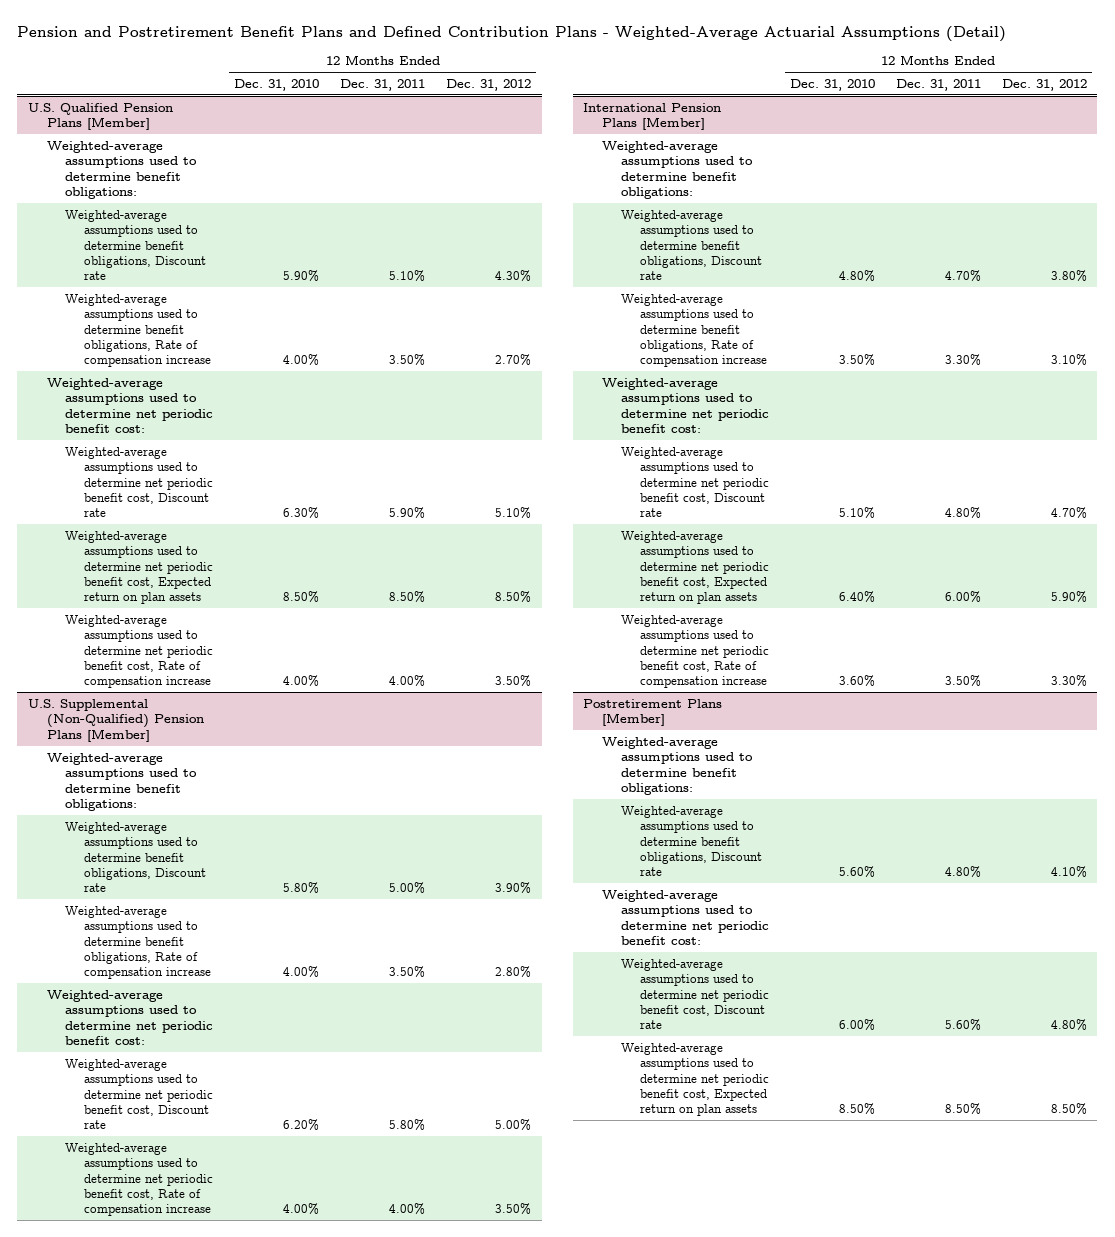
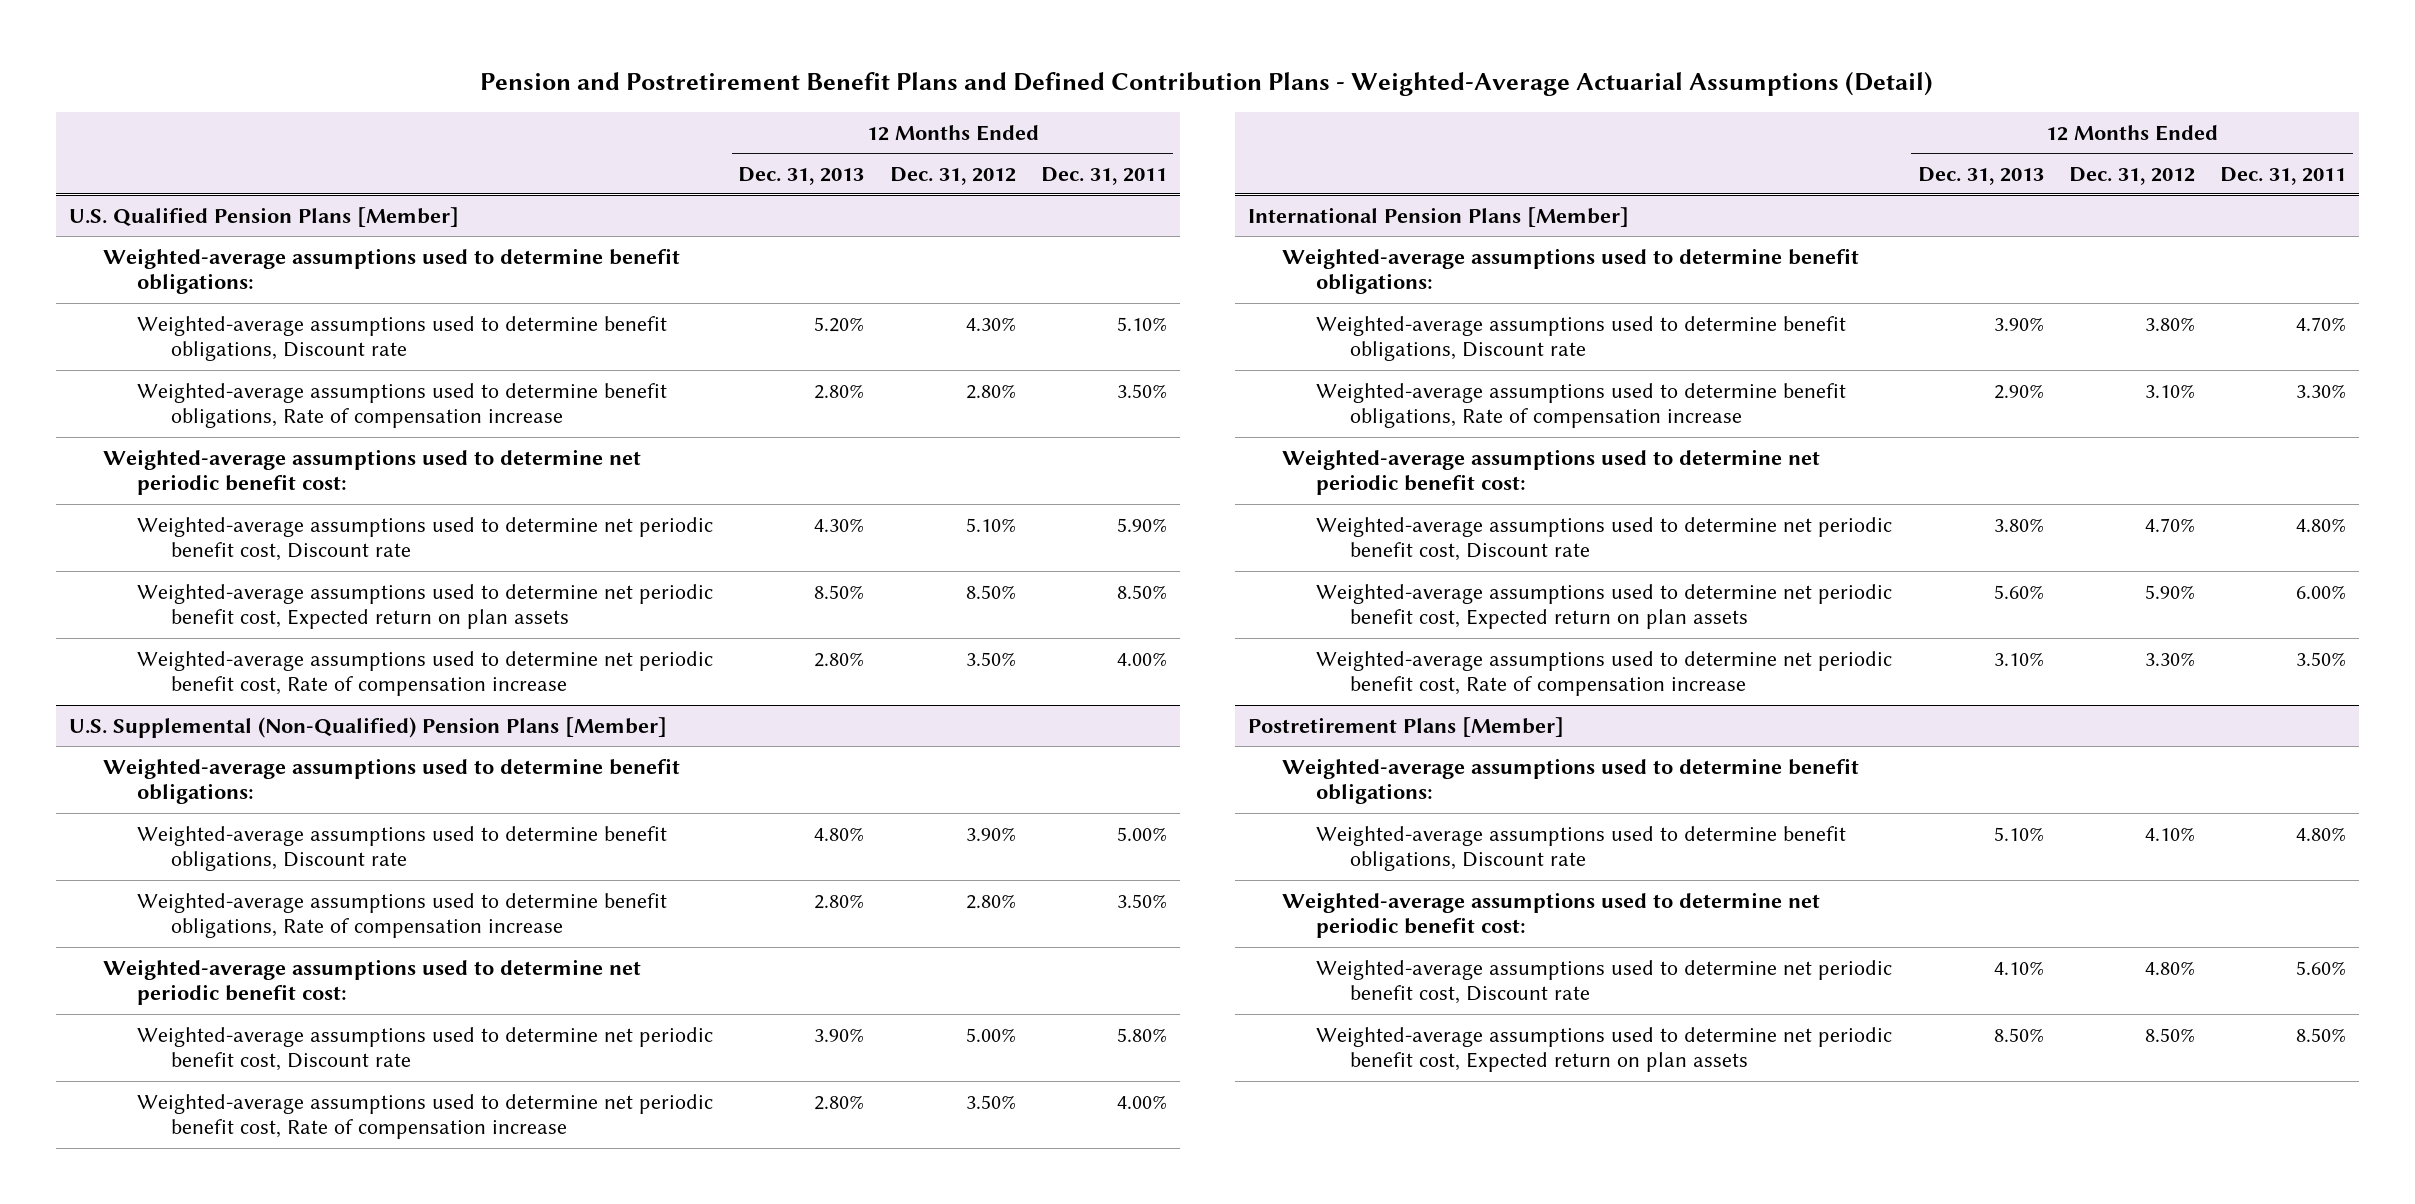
- | 12 Months Ended Dec. 31, 2010 | 12 Months Ended Dec. 31, 2011 | 12 Months Ended Dec. 31, 2012
+ | 12 Months Ended Dec. 31, 2013 | 12 Months Ended Dec. 31, 2012 | 12 Months Ended Dec. 31, 2011
@ U.S. Qualified Pension Plans [Member]
- Weighted-average assumptions used to determine benefit obligations, Rate of compensation increase | 4.00% | 3.50% | 2.70%
+ Weighted-average assumptions used to determine benefit obligations, Rate of compensation increase | 2.80% | 2.80% | 3.50%

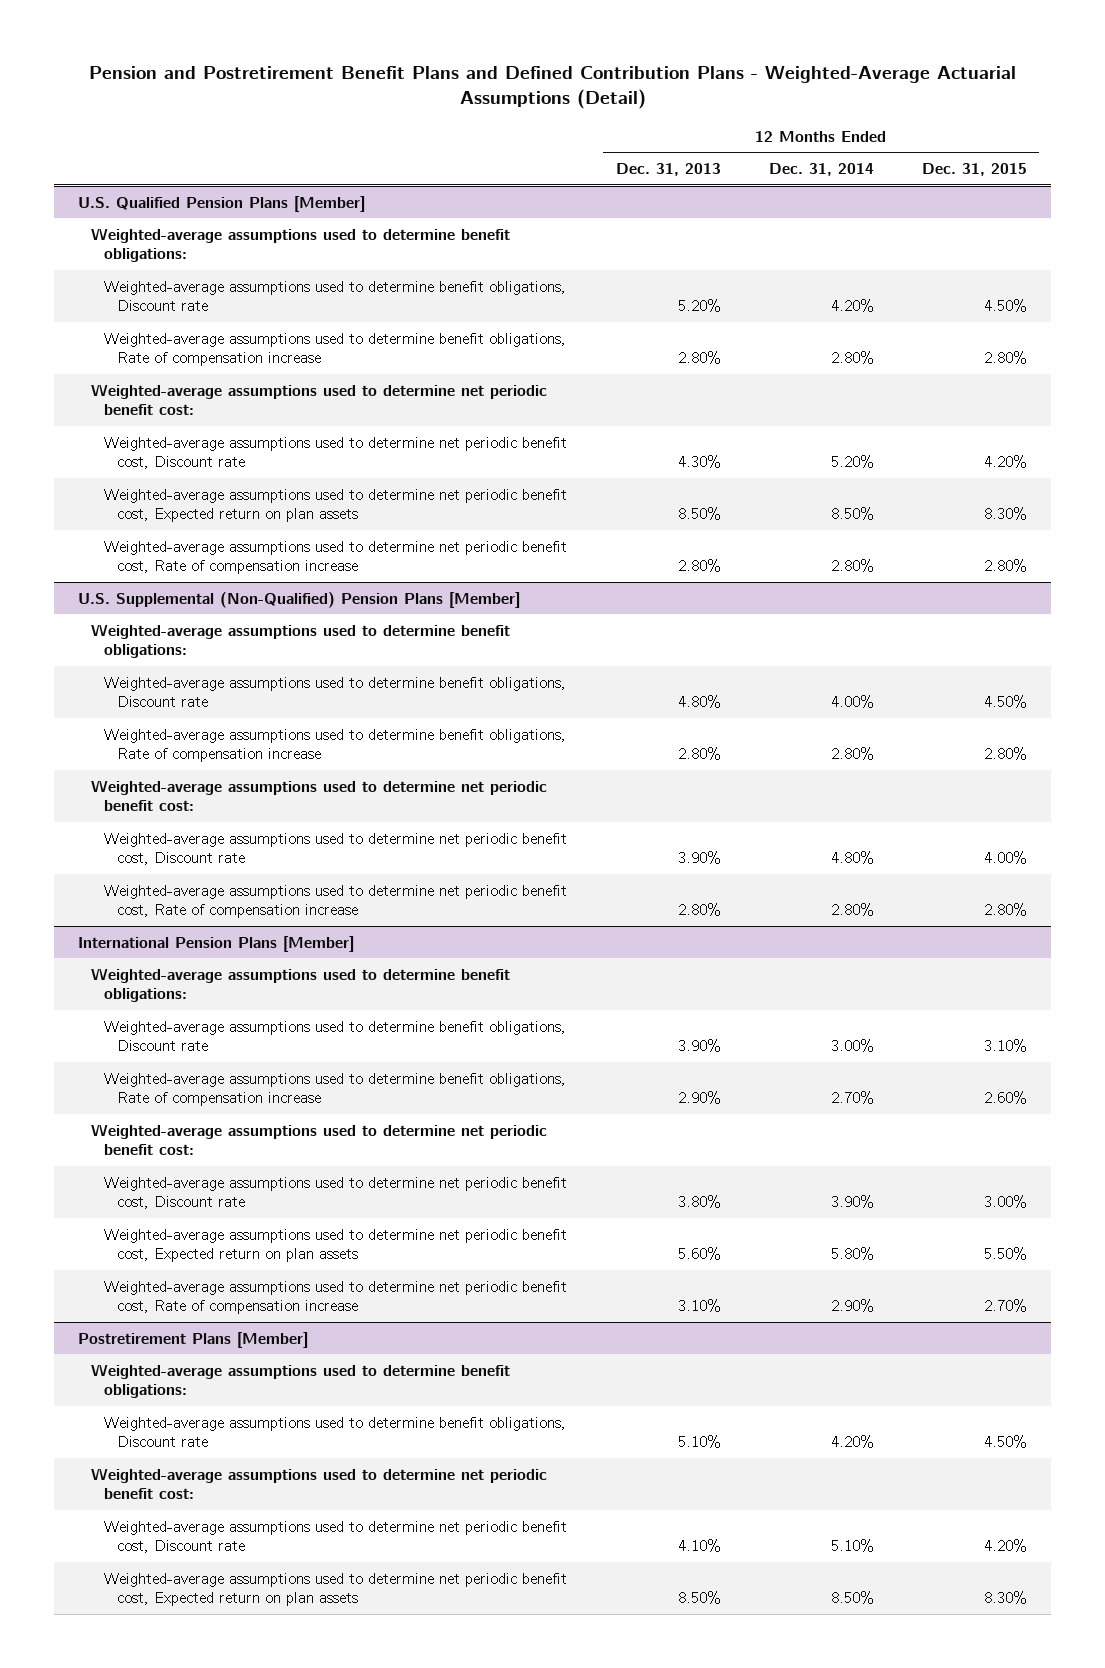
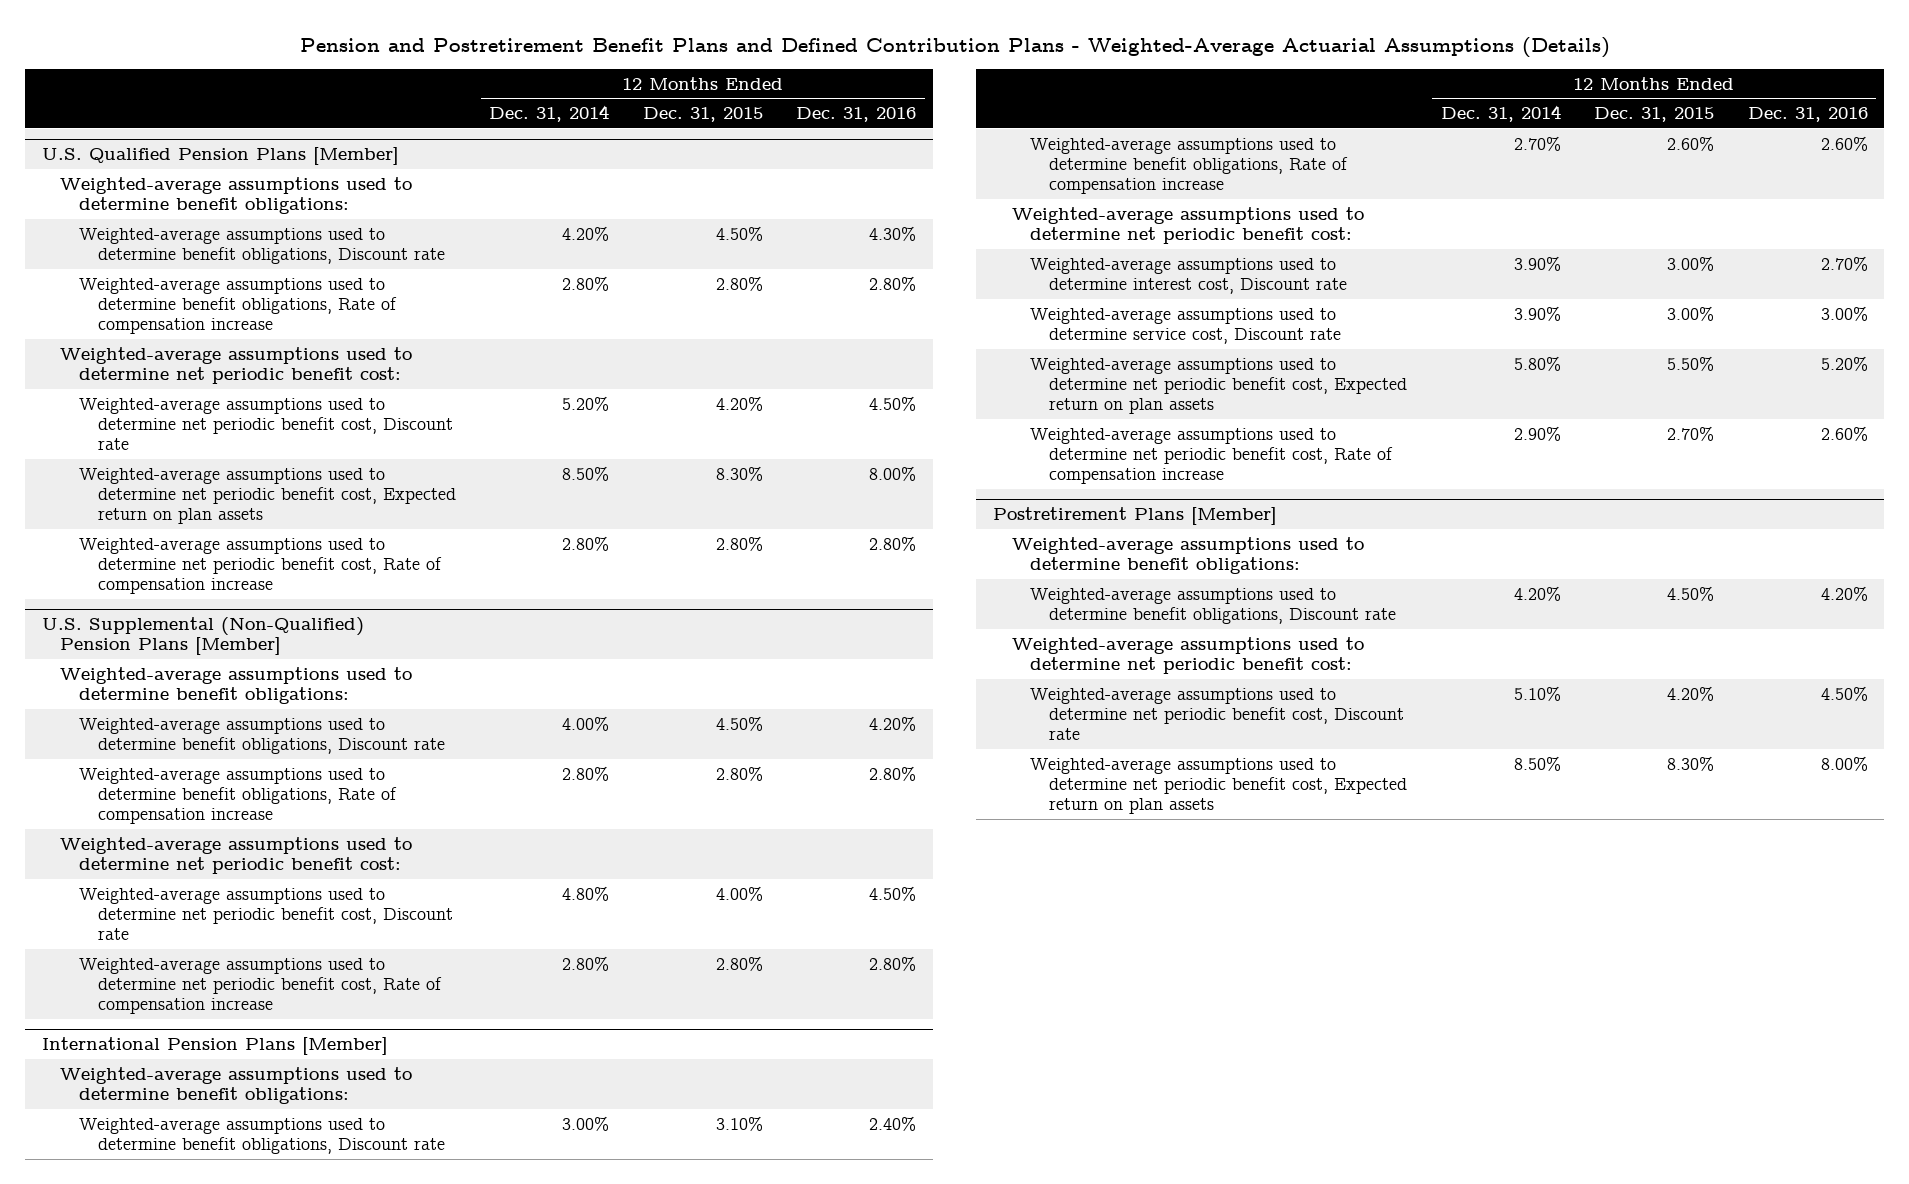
- Pension and Postretirement Benefit Plans and Defined Contribution Plans - Weighted-Average Actuarial Assumptions (Detail)
+ Pension and Postretirement Benefit Plans and Defined Contribution Plans - Weighted-Average Actuarial Assumptions (Details)
- | 12 Months Ended Dec. 31, 2013 | 12 Months Ended Dec. 31, 2014 | 12 Months Ended Dec. 31, 2015
+ | 12 Months Ended Dec. 31, 2014 | 12 Months Ended Dec. 31, 2015 | 12 Months Ended Dec. 31, 2016
@ International Pension Plans [Member]
- Weighted-average assumptions used to determine net periodic benefit cost, Discount rate | 3.80% | 3.90% | 3.00%
+ Weighted-average assumptions used to determine interest cost, Discount rate | 3.90% | 3.00% | 2.70%
+ Weighted-average assumptions used to determine service cost, Discount rate | 3.90% | 3.00% | 3.00%

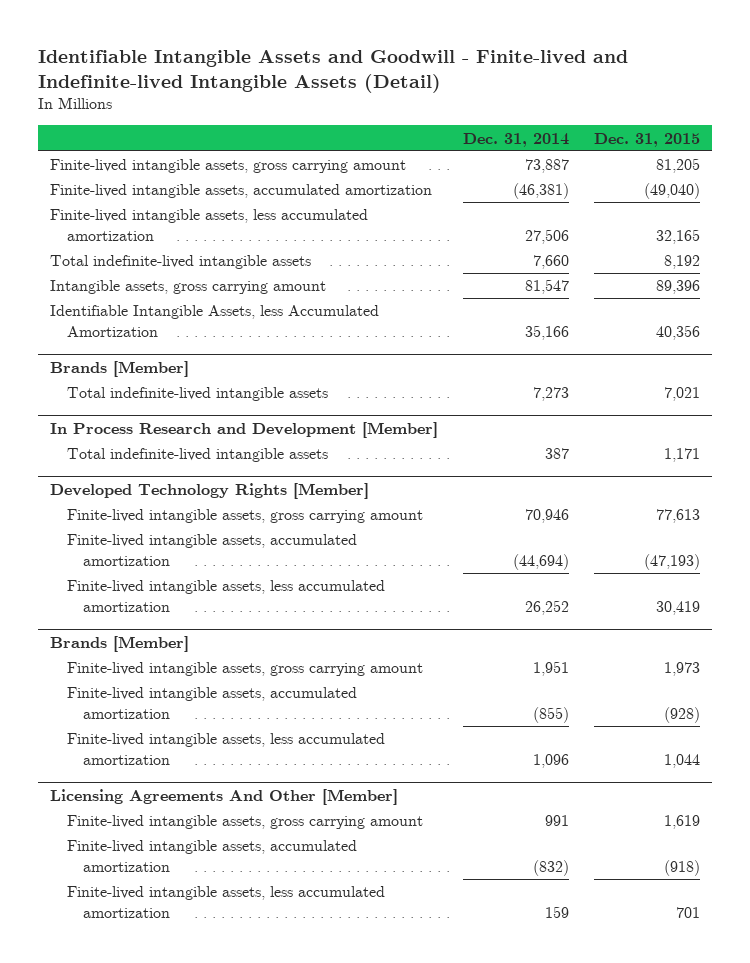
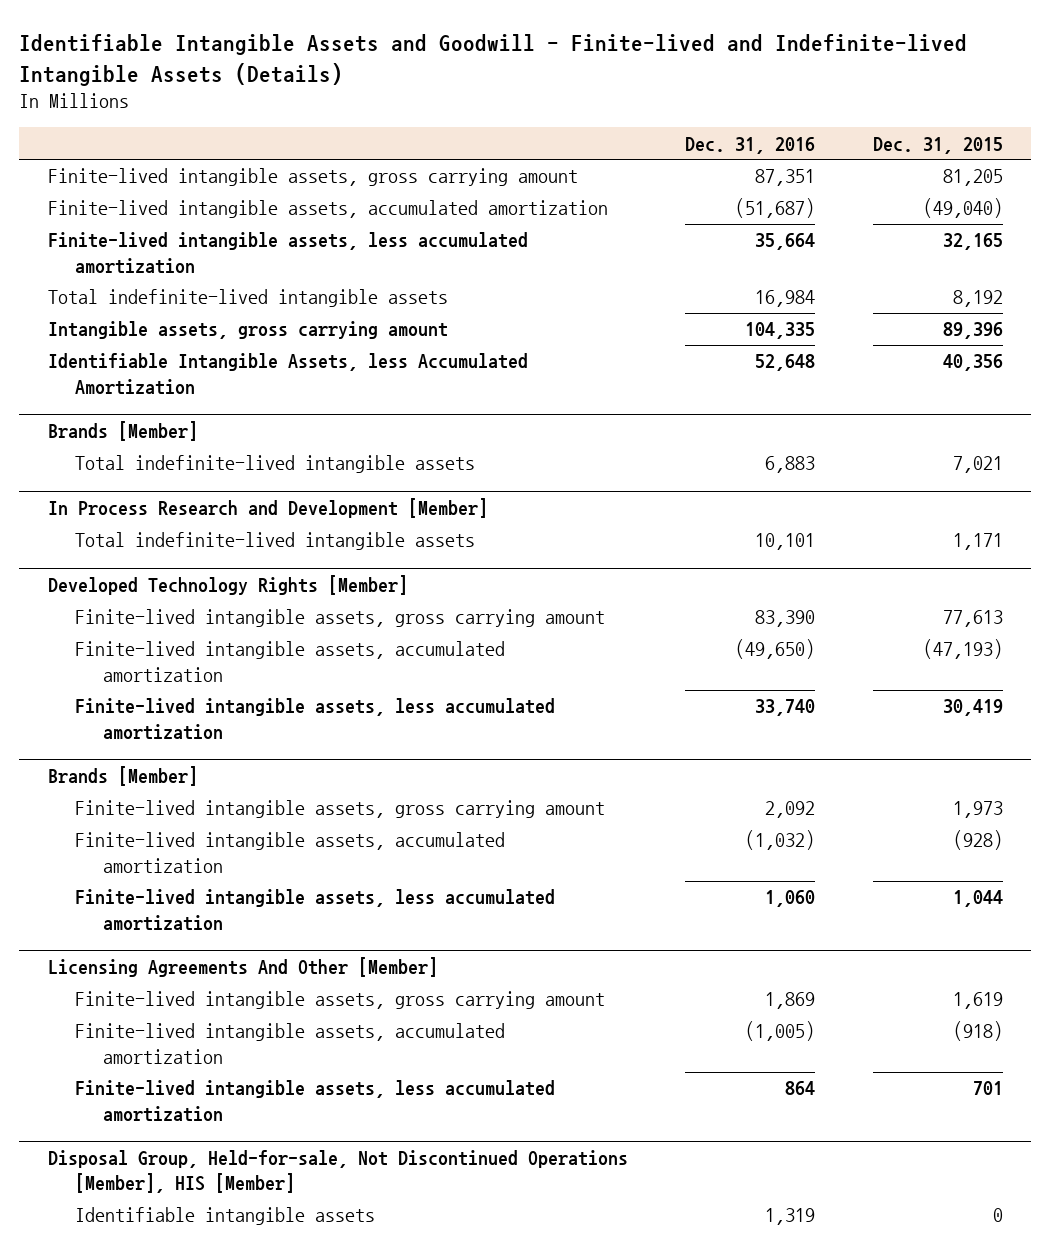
- Identifiable Intangible Assets and Goodwill - Finite-lived and Indefinite-lived Intangible Assets (Detail)
+ Identifiable Intangible Assets and Goodwill - Finite-lived and Indefinite-lived Intangible Assets (Details)
- | Dec. 31, 2014 | Dec. 31, 2015
+ | Dec. 31, 2016 | Dec. 31, 2015
+ Disposal Group, Held-for-sale, Not Discontinued Operations [Member], HIS [Member]
+ Identifiable intangible assets | 1,319 | 0

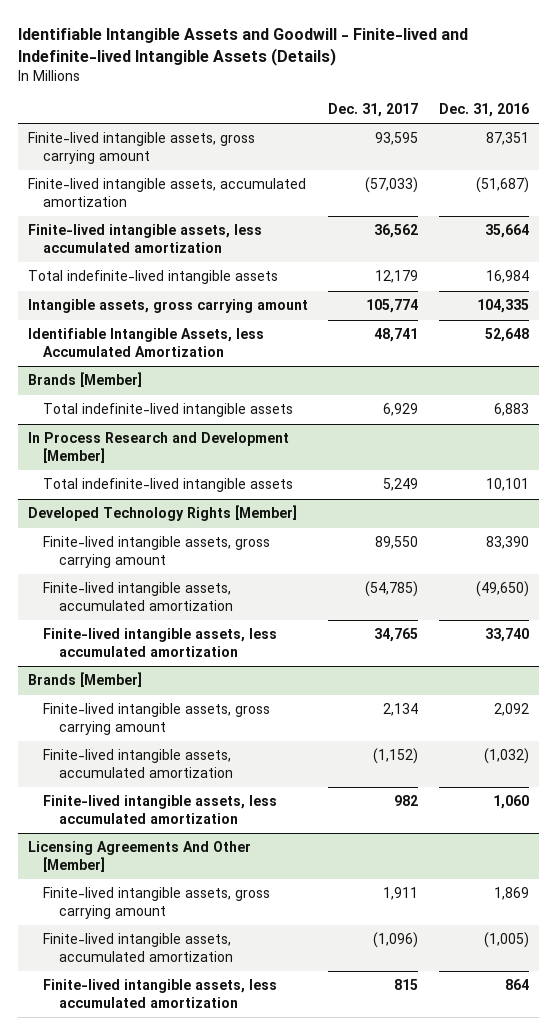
- | Dec. 31, 2016 | Dec. 31, 2015
+ | Dec. 31, 2017 | Dec. 31, 2016
- Disposal Group, Held-for-sale, Not Discontinued Operations [Member], HIS [Member]
- Identifiable intangible assets | 1,319 | 0

